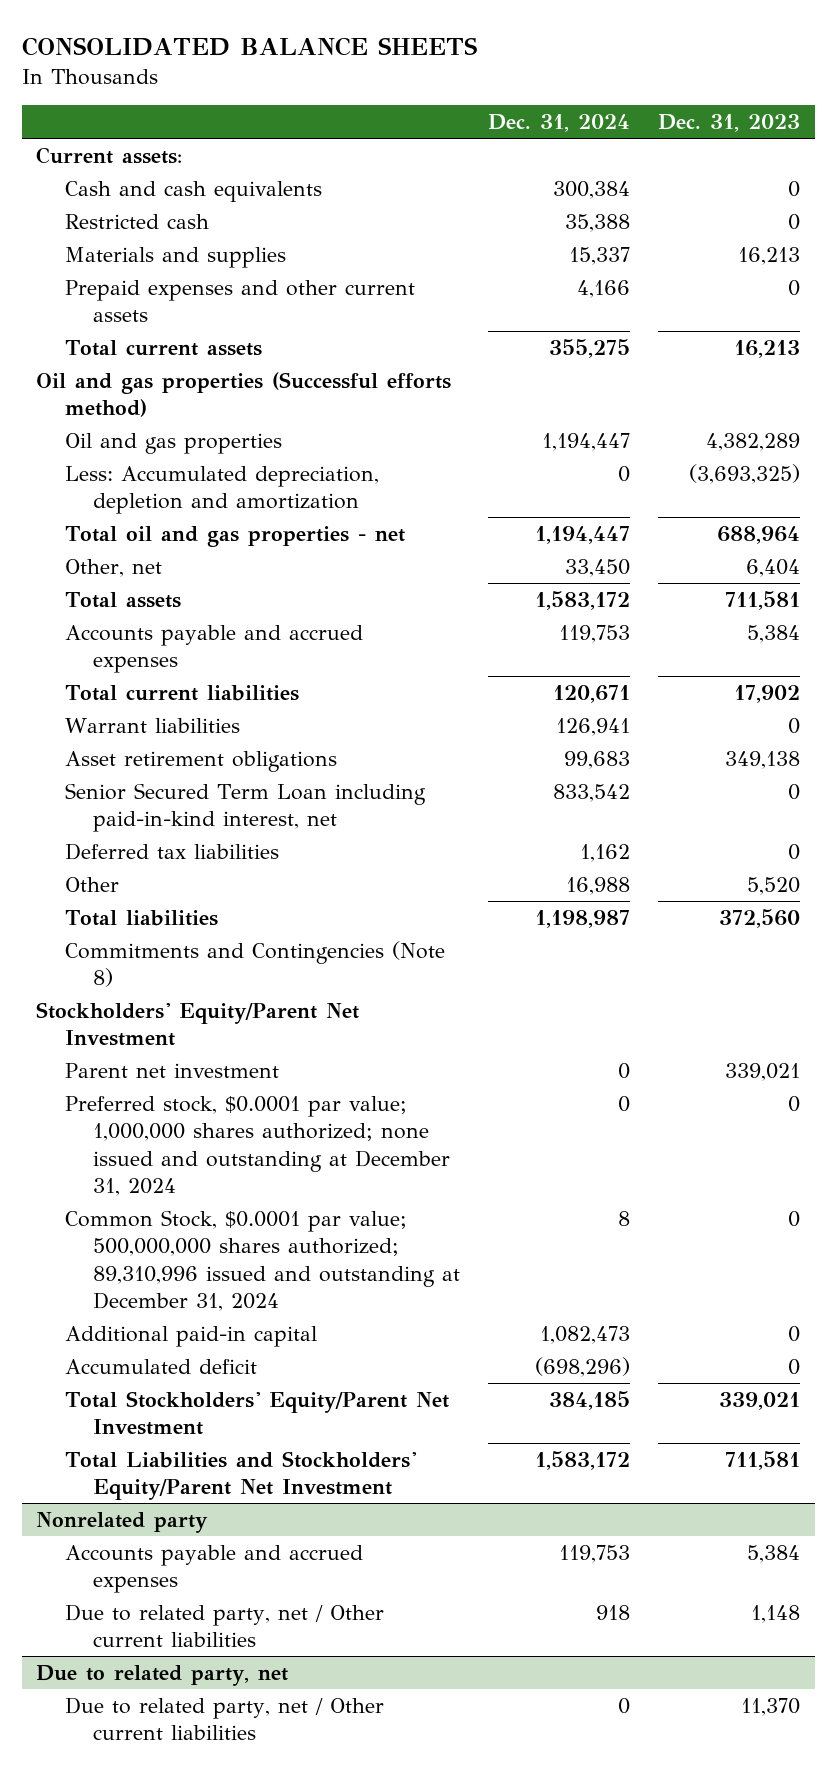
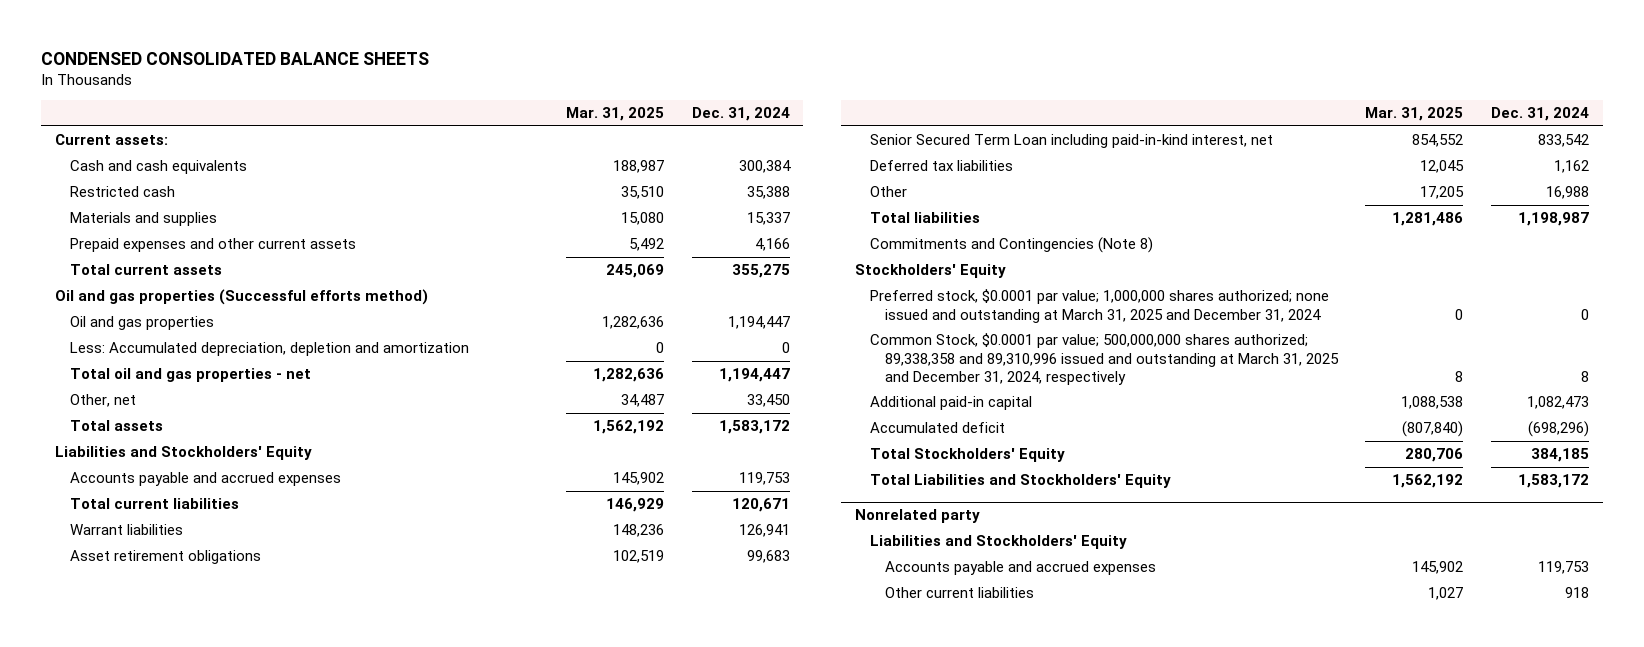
- CONSOLIDATED BALANCE SHEETS
+ CONDENSED CONSOLIDATED BALANCE SHEETS
- | Dec. 31, 2024 | Dec. 31, 2023
+ | Mar. 31, 2025 | Dec. 31, 2024
+ Liabilities and Stockholders' Equity
- Stockholders' Equity/Parent Net Investment
- Parent net investment | 0 | 339,021
- Preferred stock, $0.0001 par value; 1,000,000 shares authorized; none issued and outstanding at December 31, 2024 | 0 | 0
- Common Stock, $0.0001 par value; 500,000,000 shares authorized; 89,310,996 issued and outstanding at December 31, 2024 | 8 | 0
+ Stockholders' Equity
+ Preferred stock, $0.0001 par value; 1,000,000 shares authorized; none issued and outstanding at March 31, 2025 and December 31, 2024 | 0 | 0
+ Common Stock, $0.0001 par value; 500,000,000 shares authorized; 89,338,358 and 89,310,996 issued and outstanding at March 31, 2025 and December 31, 2024, respectively | 8 | 8
- Total Stockholders' Equity/Parent Net Investment | 384,185 | 339,021
- Total Liabilities and Stockholders' Equity/Parent Net Investment | 1,583,172 | 711,581
+ Total Stockholders' Equity | 280,706 | 384,185
+ Total Liabilities and Stockholders' Equity | 1,562,192 | 1,583,172
@ Nonrelated party
+ Liabilities and Stockholders' Equity
- Due to related party, net / Other current liabilities | 918 | 1,148
- Due to related party, net
- Due to related party, net / Other current liabilities | 0 | 11,370
@ Nonrelated party
+ Other current liabilities | 1,027 | 918

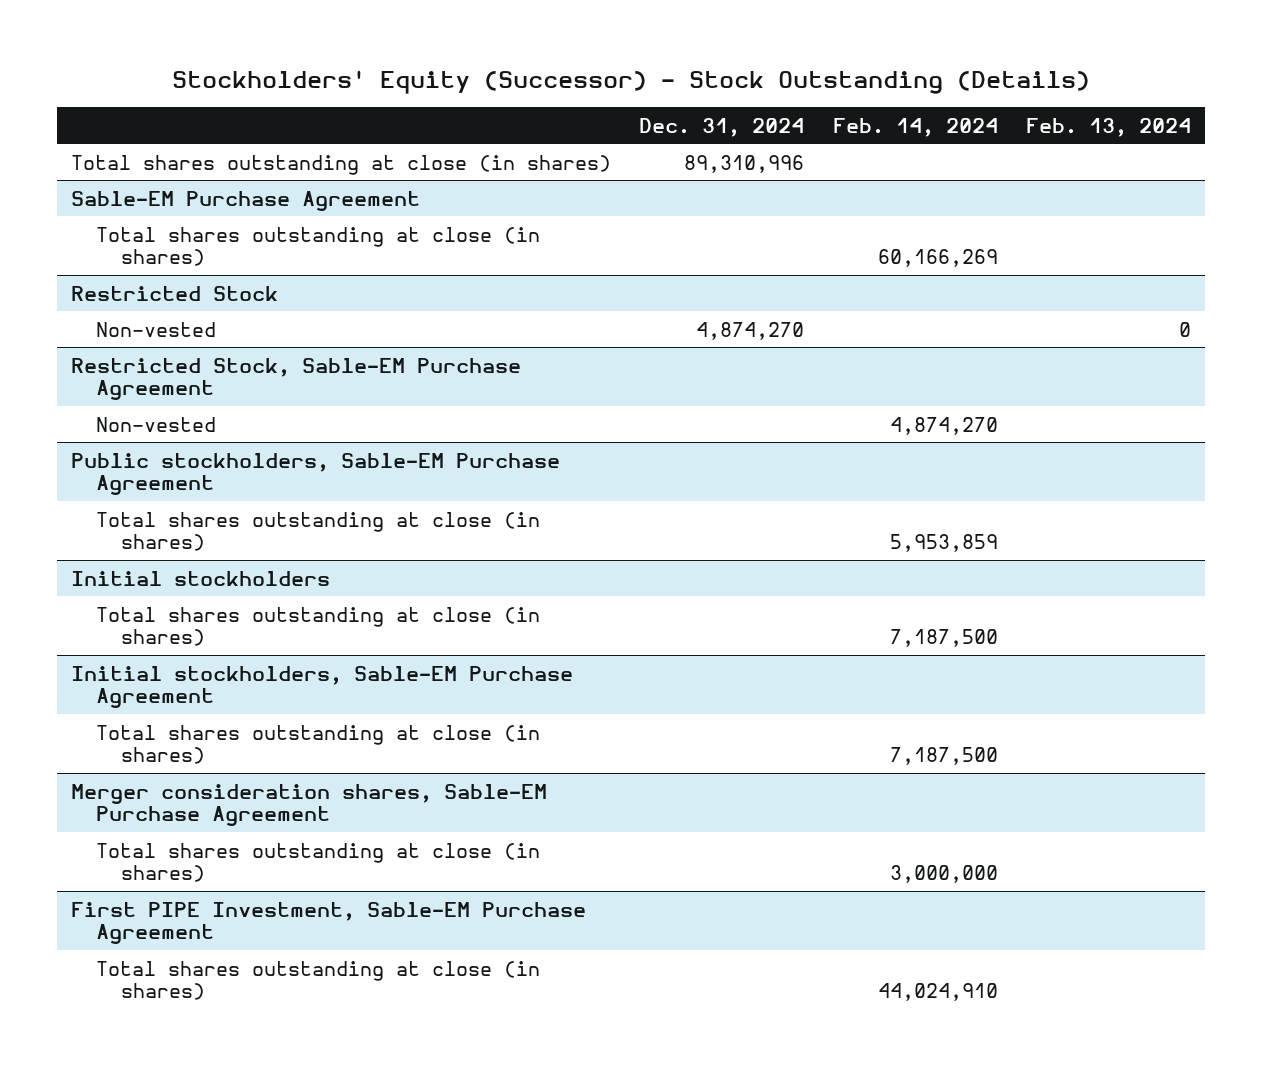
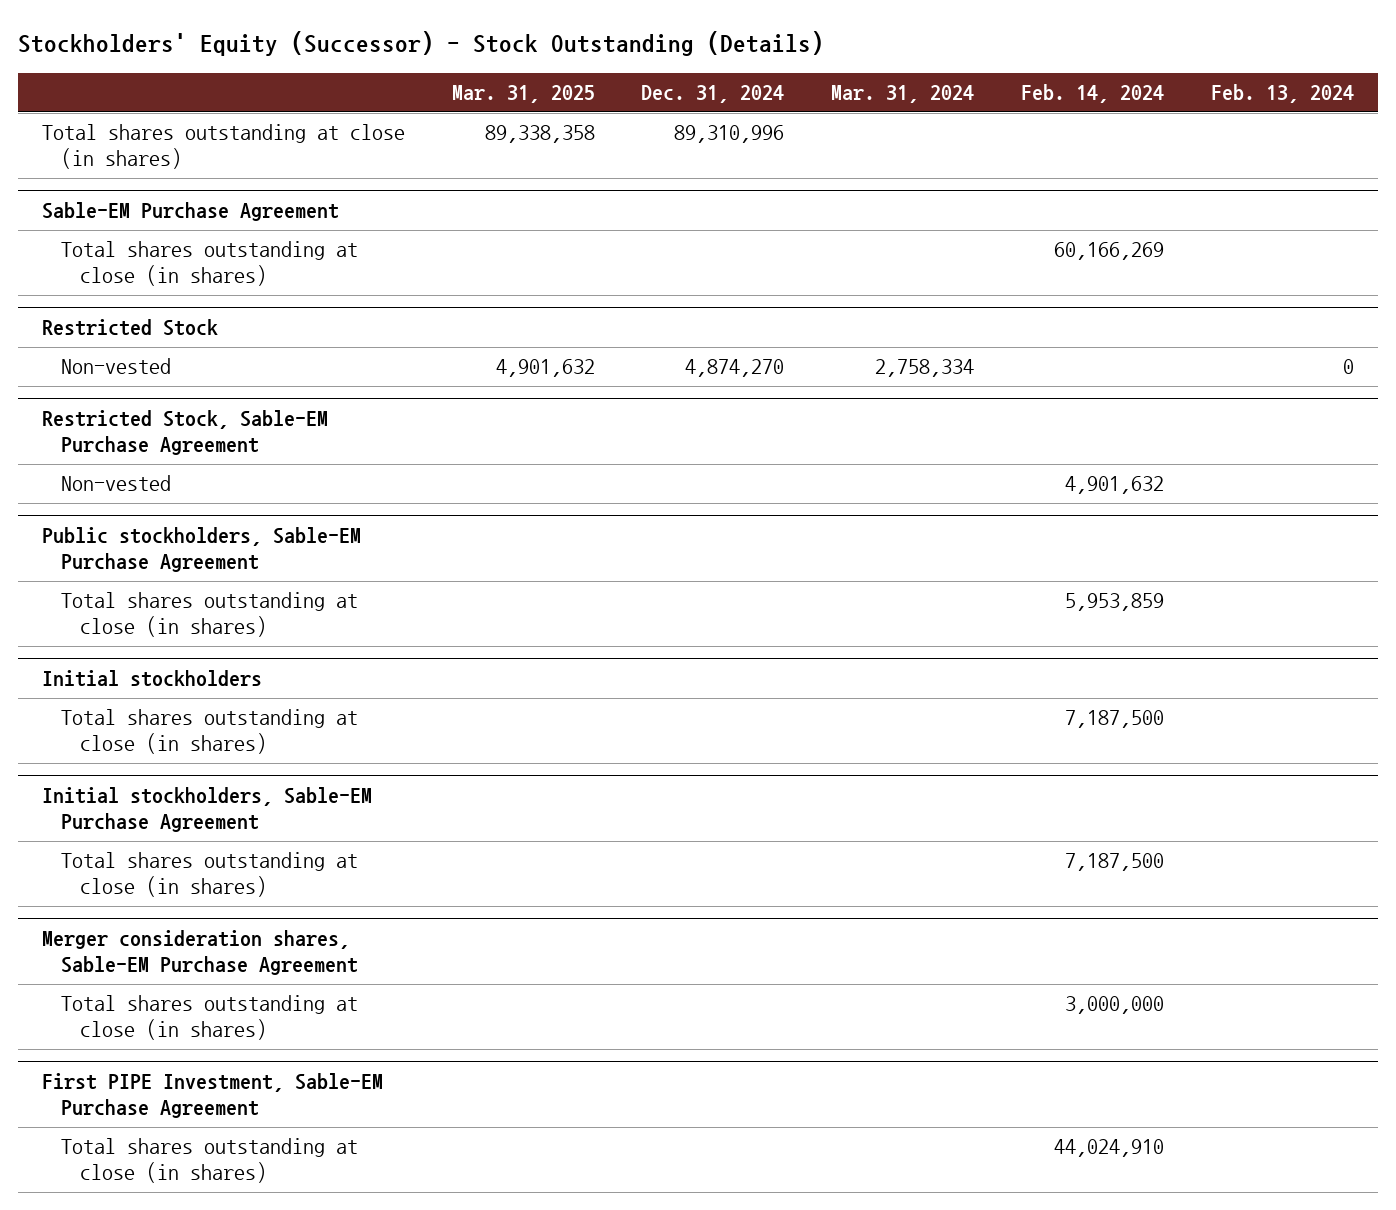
- | Dec. 31, 2024 | Feb. 14, 2024 | Feb. 13, 2024
+ | Mar. 31, 2025 | Dec. 31, 2024 | Mar. 31, 2024 | Feb. 14, 2024 | Feb. 13, 2024
@ Restricted Stock, Sable-EM Purchase Agreement
- Non-vested | | 4,874,270 |
+ Non-vested | | | | 4,901,632 |

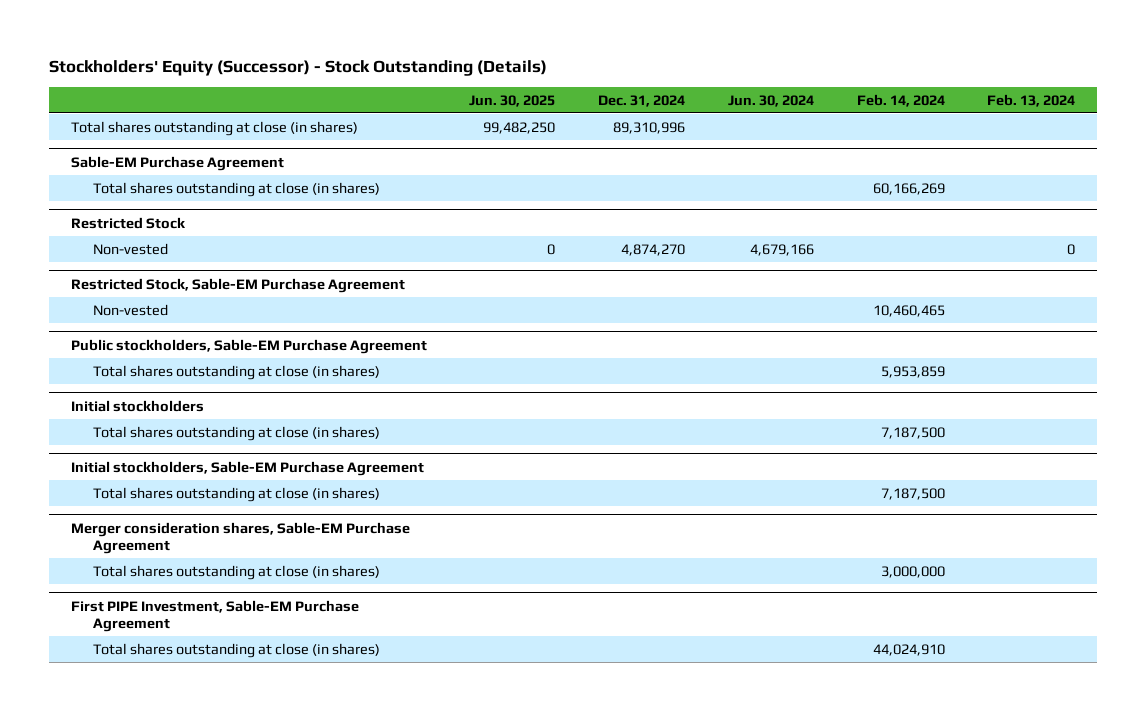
- | Mar. 31, 2025 | Dec. 31, 2024 | Mar. 31, 2024 | Feb. 14, 2024 | Feb. 13, 2024
+ | Jun. 30, 2025 | Dec. 31, 2024 | Jun. 30, 2024 | Feb. 14, 2024 | Feb. 13, 2024
@ Restricted Stock, Sable-EM Purchase Agreement
- Non-vested | | | | 4,901,632 |
+ Non-vested | | | | 10,460,465 |

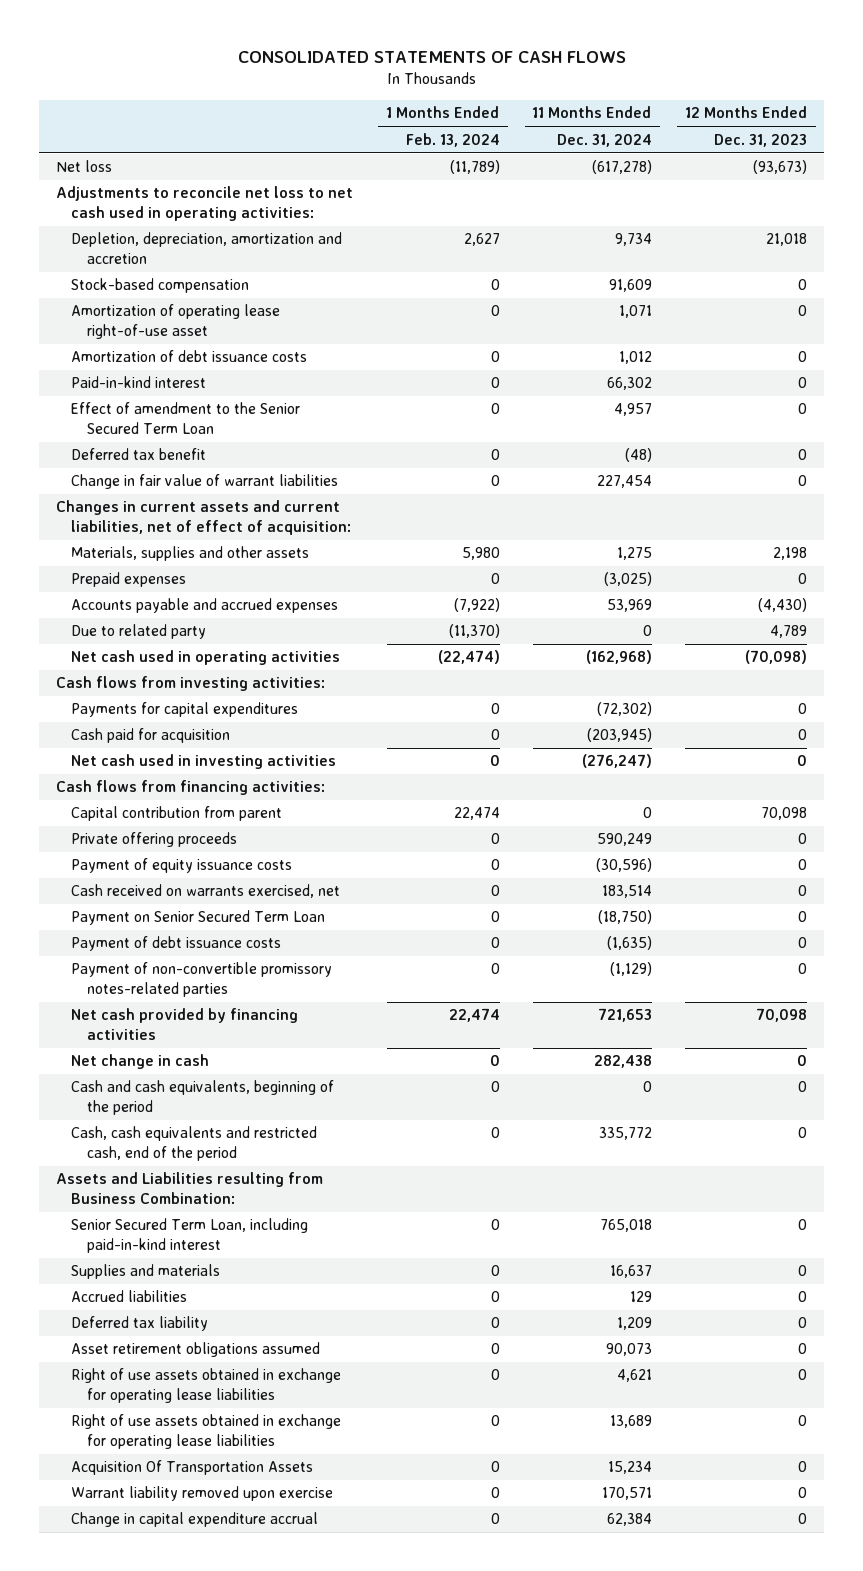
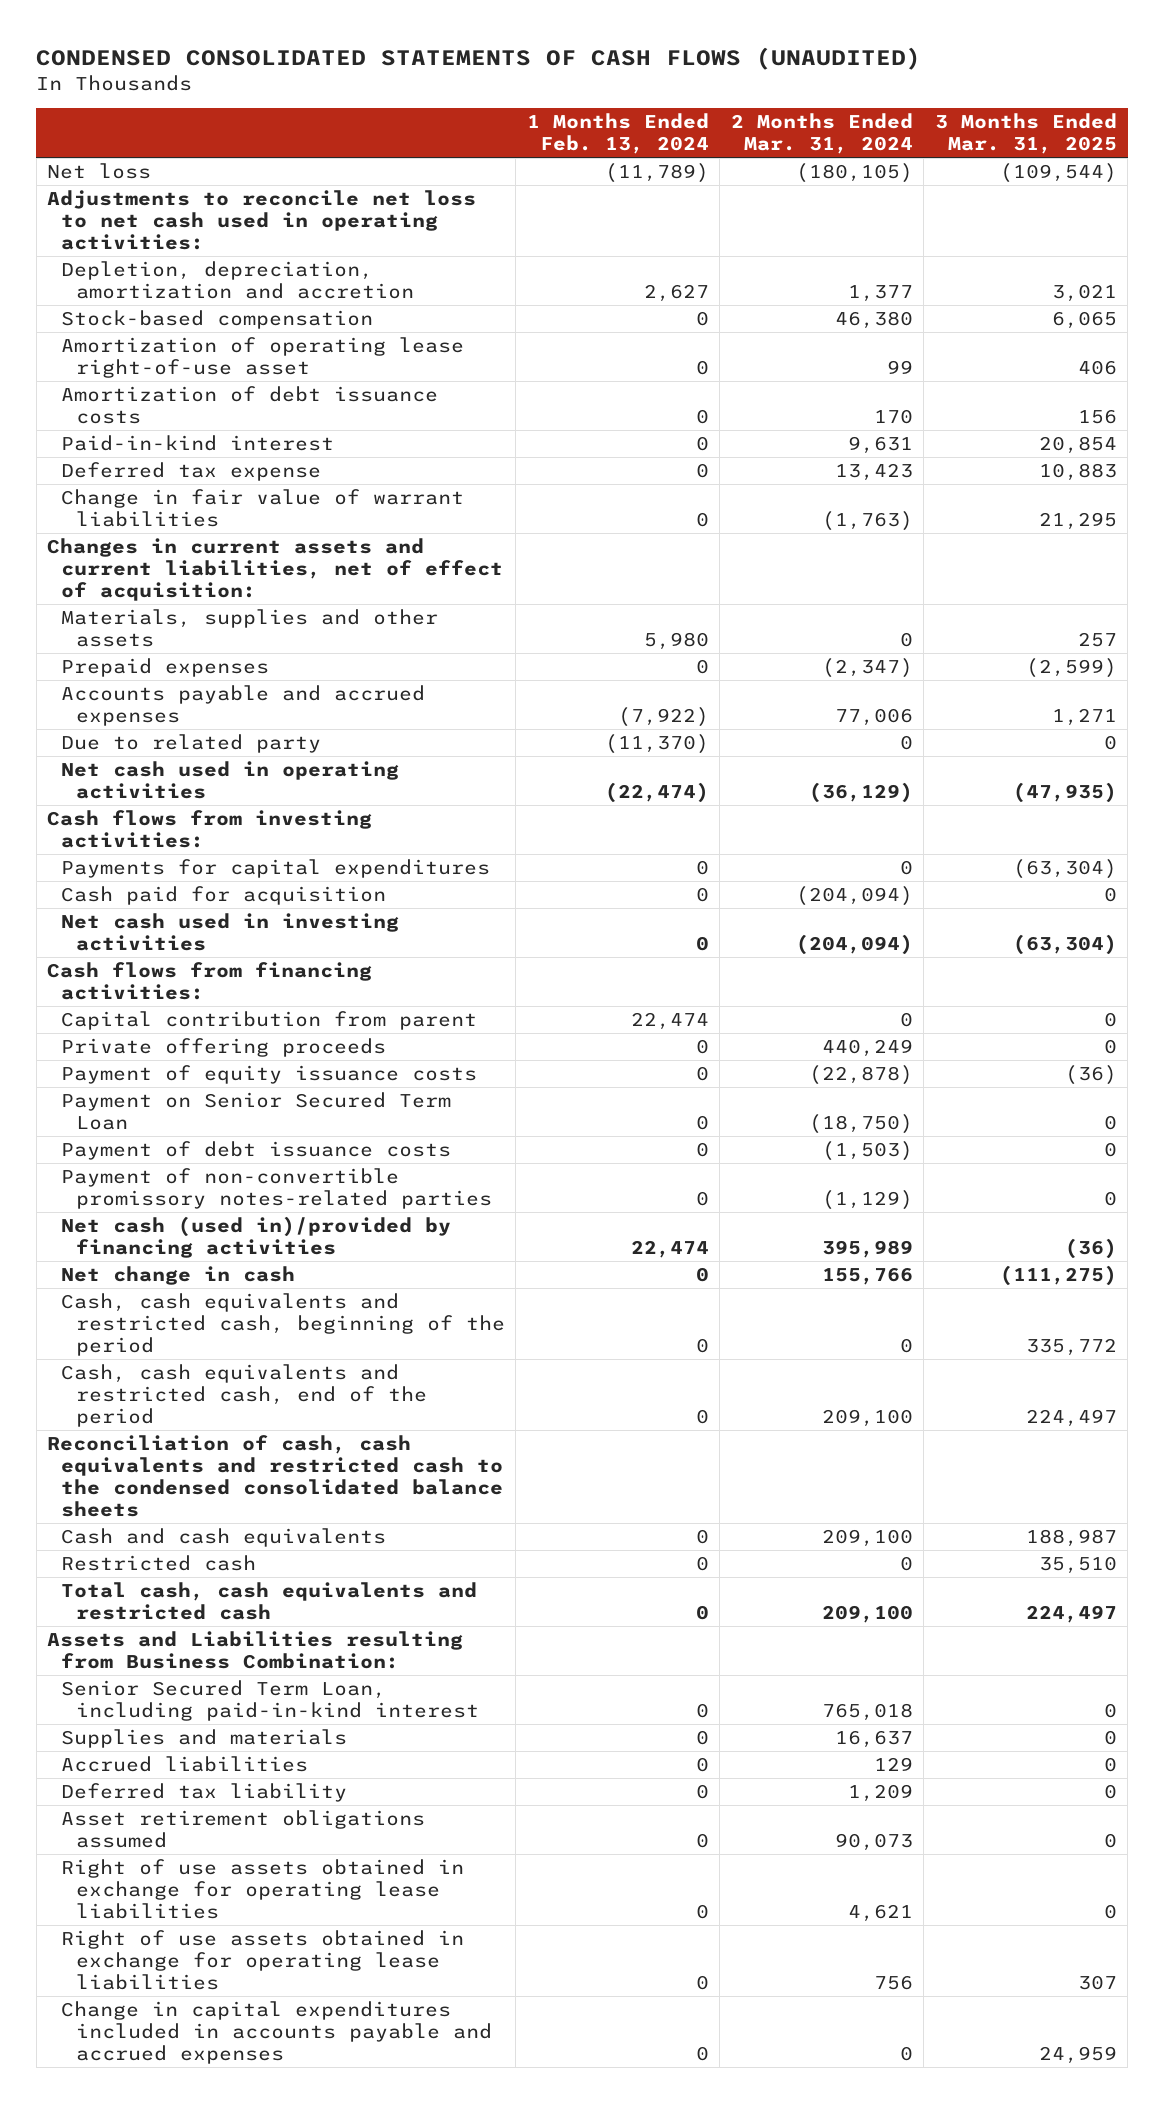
- CONSOLIDATED STATEMENTS OF CASH FLOWS
+ CONDENSED CONSOLIDATED STATEMENTS OF CASH FLOWS (UNAUDITED)
- | 1 Months Ended Feb. 13, 2024 | 11 Months Ended Dec. 31, 2024 | 12 Months Ended Dec. 31, 2023
+ | 1 Months Ended Feb. 13, 2024 | 2 Months Ended Mar. 31, 2024 | 3 Months Ended Mar. 31, 2025
- Effect of amendment to the Senior Secured Term Loan | 0 | 4,957 | 0
- Deferred tax benefit | 0 | (48) | 0
+ Deferred tax expense | 0 | 13,423 | 10,883
- Cash received on warrants exercised, net | 0 | 183,514 | 0
- Net cash provided by financing activities | 22,474 | 721,653 | 70,098
+ Net cash (used in)/provided by financing activities | 22,474 | 395,989 | (36)
- Cash and cash equivalents, beginning of the period | 0 | 0 | 0
+ Cash, cash equivalents and restricted cash, beginning of the period | 0 | 0 | 335,772
+ Reconciliation of cash, cash equivalents and restricted cash to the condensed consolidated balance sheets
+ Cash and cash equivalents | 0 | 209,100 | 188,987
+ Restricted cash | 0 | 0 | 35,510
+ Total cash, cash equivalents and restricted cash | 0 | 209,100 | 224,497
- Acquisition Of Transportation Assets | 0 | 15,234 | 0
- Warrant liability removed upon exercise | 0 | 170,571 | 0
- Change in capital expenditure accrual | 0 | 62,384 | 0
+ Change in capital expenditures included in accounts payable and accrued expenses | 0 | 0 | 24,959

